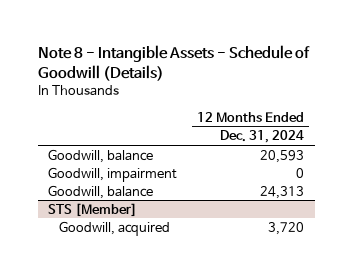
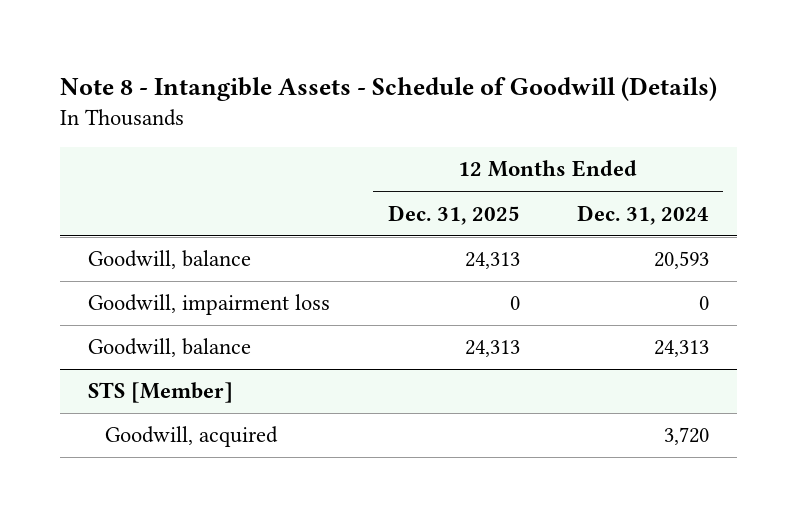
- | 12 Months Ended Dec. 31, 2024
+ | 12 Months Ended Dec. 31, 2025 | 12 Months Ended Dec. 31, 2024
- Goodwill, impairment | 0
+ Goodwill, impairment loss | 0 | 0

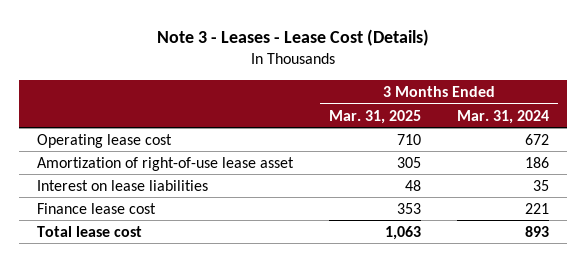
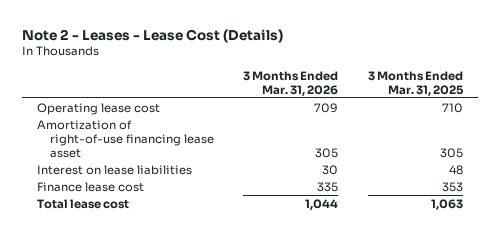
- Note 3 - Leases - Lease Cost (Details)
+ Note 2 - Leases - Lease Cost (Details)
- | 3 Months Ended Mar. 31, 2025 | 3 Months Ended Mar. 31, 2024
+ | 3 Months Ended Mar. 31, 2026 | 3 Months Ended Mar. 31, 2025
- Amortization of right-of-use lease asset | 305 | 186
+ Amortization of right-of-use financing lease asset | 305 | 305

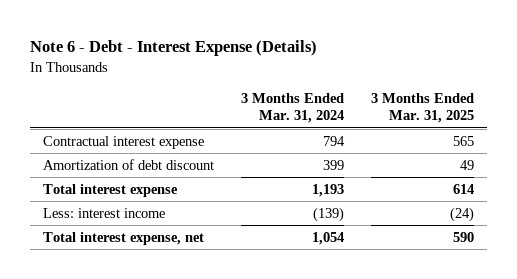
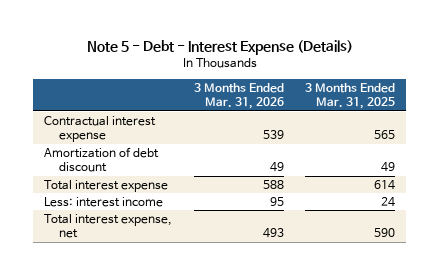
- Note 6 - Debt - Interest Expense (Details)
+ Note 5 - Debt - Interest Expense (Details)
- | 3 Months Ended Mar. 31, 2024 | 3 Months Ended Mar. 31, 2025
+ | 3 Months Ended Mar. 31, 2026 | 3 Months Ended Mar. 31, 2025
- Less: interest income | (139) | (24)
+ Less: interest income | 95 | 24

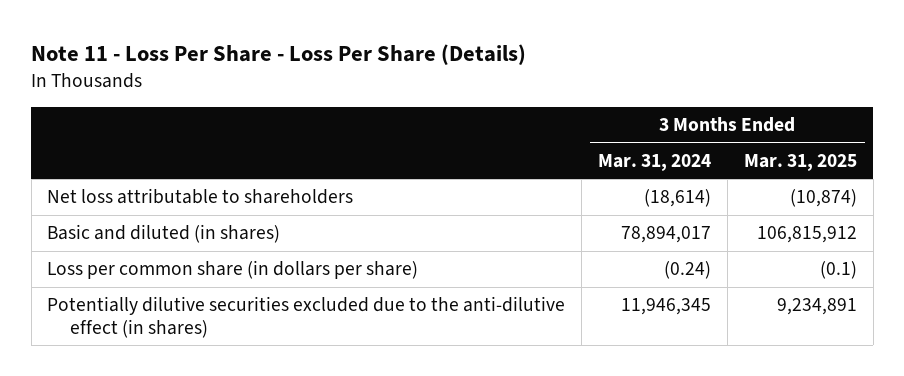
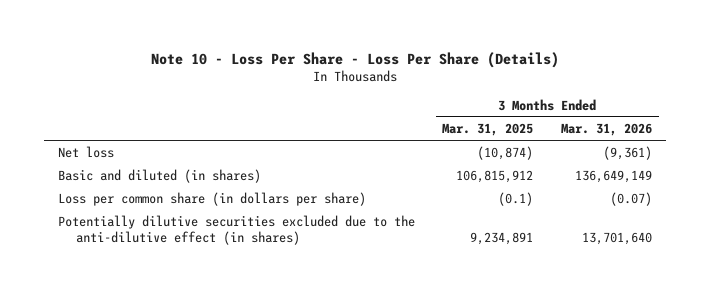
- Note 11 - Loss Per Share - Loss Per Share (Details)
+ Note 10 - Loss Per Share - Loss Per Share (Details)
- | 3 Months Ended Mar. 31, 2024 | 3 Months Ended Mar. 31, 2025
+ | 3 Months Ended Mar. 31, 2025 | 3 Months Ended Mar. 31, 2026
- Net loss attributable to shareholders | (18,614) | (10,874)
+ Net loss | (10,874) | (9,361)

